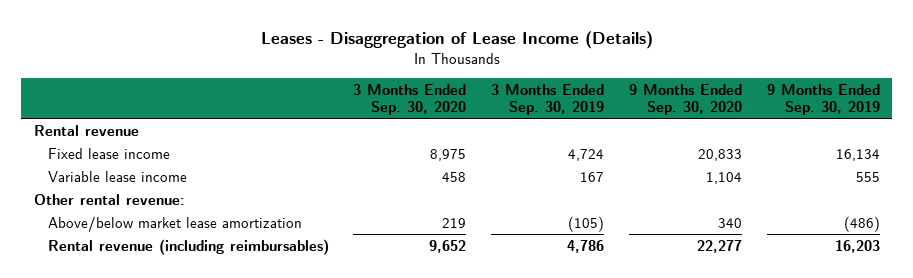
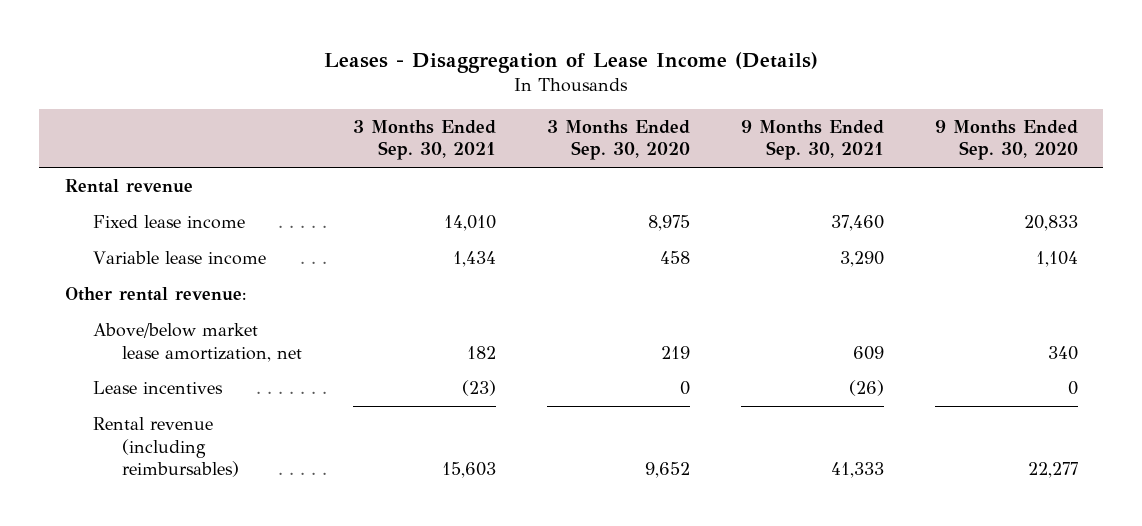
- | 3 Months Ended Sep. 30, 2020 | 3 Months Ended Sep. 30, 2019 | 9 Months Ended Sep. 30, 2020 | 9 Months Ended Sep. 30, 2019
+ | 3 Months Ended Sep. 30, 2021 | 3 Months Ended Sep. 30, 2020 | 9 Months Ended Sep. 30, 2021 | 9 Months Ended Sep. 30, 2020
- Above/below market lease amortization | 219 | (105) | 340 | (486)
+ Above/below market lease amortization, net | 182 | 219 | 609 | 340
+ Lease incentives | (23) | 0 | (26) | 0

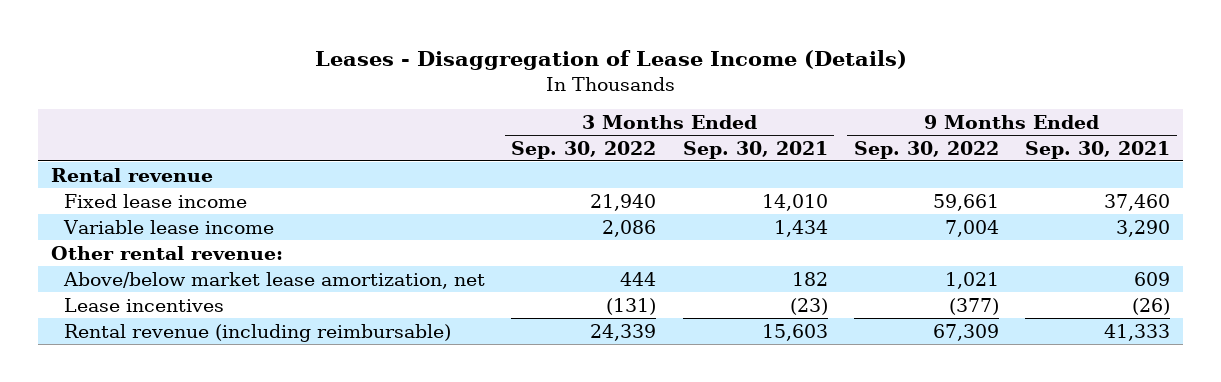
- | 3 Months Ended Sep. 30, 2021 | 3 Months Ended Sep. 30, 2020 | 9 Months Ended Sep. 30, 2021 | 9 Months Ended Sep. 30, 2020
+ | 3 Months Ended Sep. 30, 2022 | 3 Months Ended Sep. 30, 2021 | 9 Months Ended Sep. 30, 2022 | 9 Months Ended Sep. 30, 2021
- Rental revenue (including reimbursables) | 15,603 | 9,652 | 41,333 | 22,277
+ Rental revenue (including reimbursable) | 24,339 | 15,603 | 67,309 | 41,333

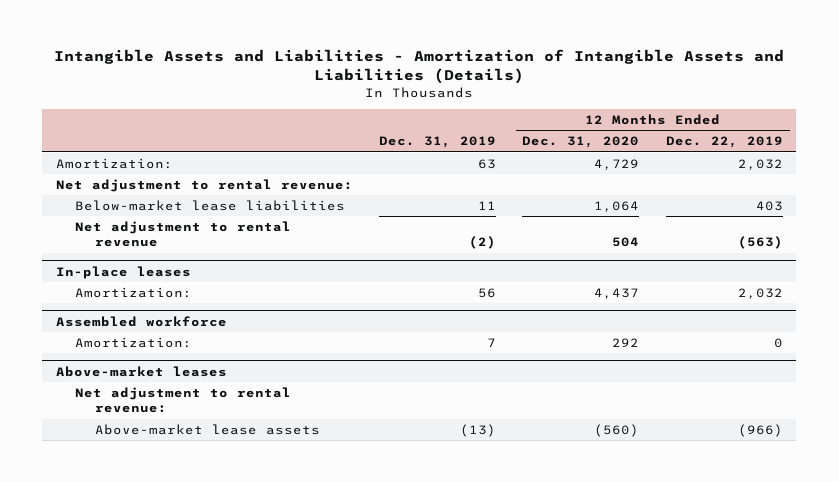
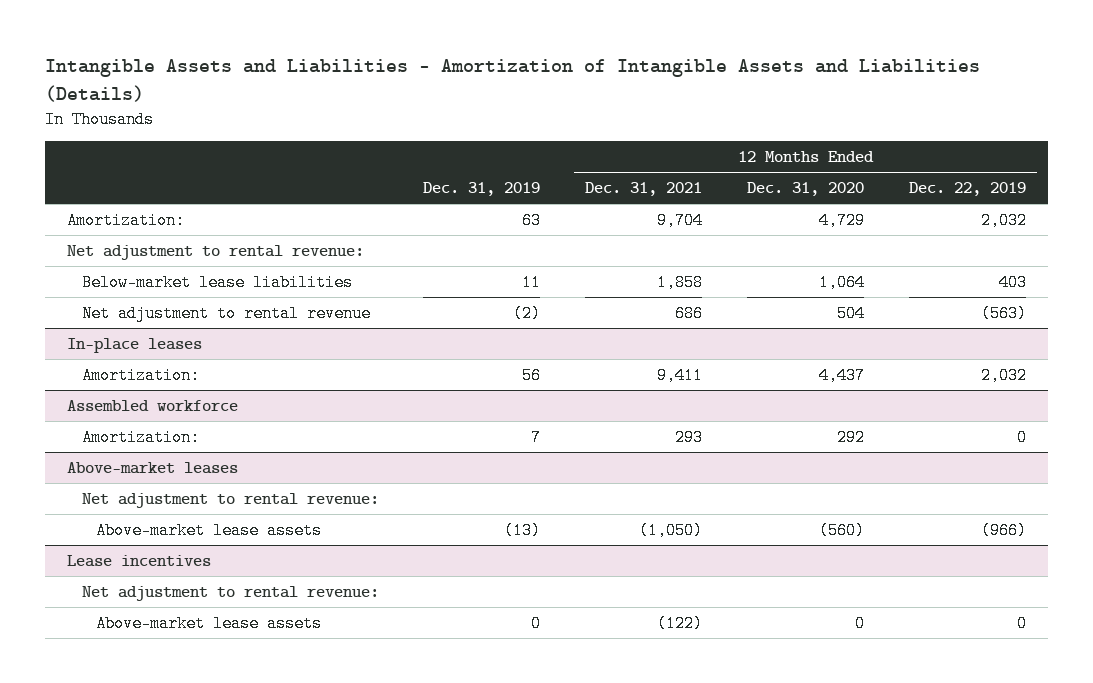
- | Dec. 31, 2019 | 12 Months Ended Dec. 31, 2020 | 12 Months Ended Dec. 22, 2019
+ | Dec. 31, 2019 | 12 Months Ended Dec. 31, 2021 | 12 Months Ended Dec. 31, 2020 | 12 Months Ended Dec. 22, 2019
+ Lease incentives
+ Net adjustment to rental revenue:
+ Above-market lease assets | 0 | (122) | 0 | 0

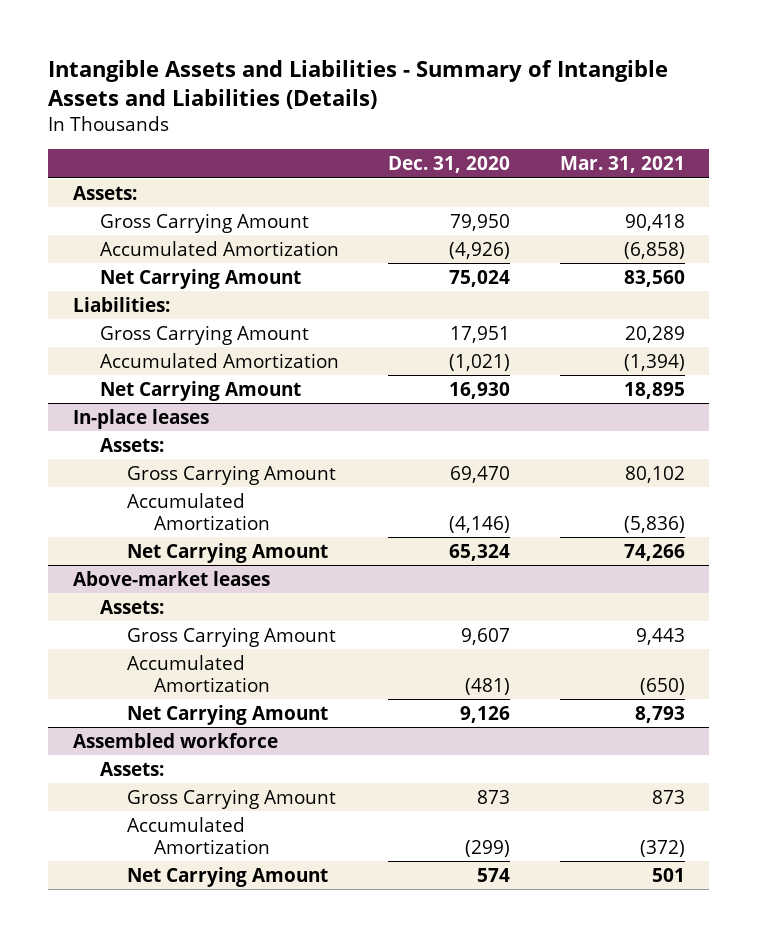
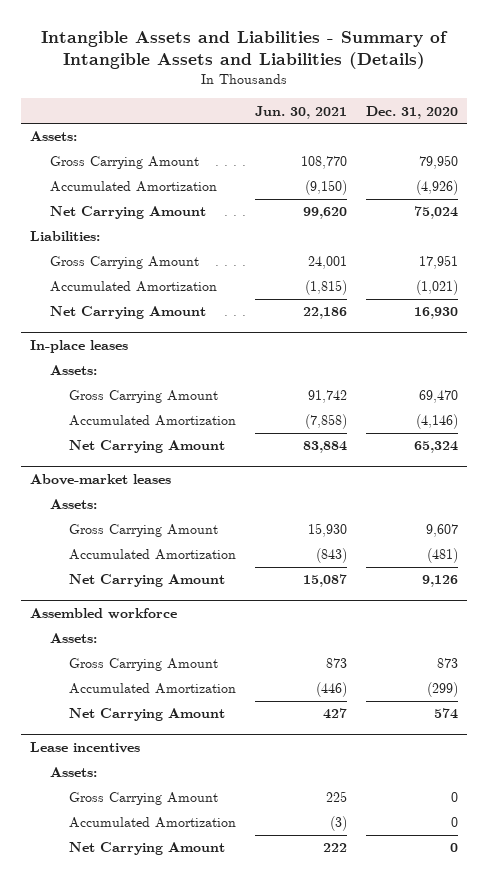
- | Dec. 31, 2020 | Mar. 31, 2021
+ | Jun. 30, 2021 | Dec. 31, 2020
+ Lease incentives
+ Assets:
+ Gross Carrying Amount | 225 | 0
+ Accumulated Amortization | (3) | 0
+ Net Carrying Amount | 222 | 0

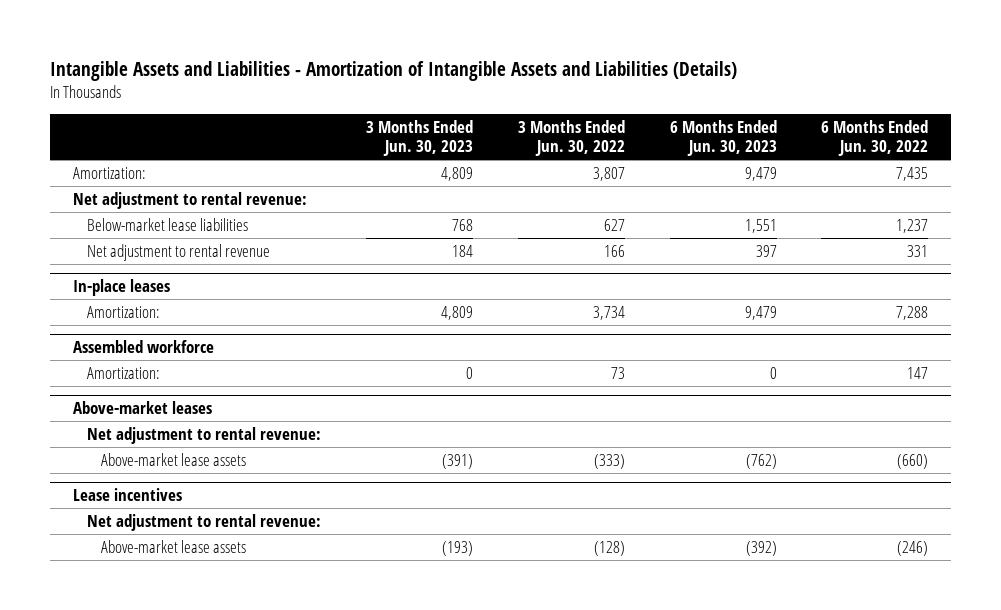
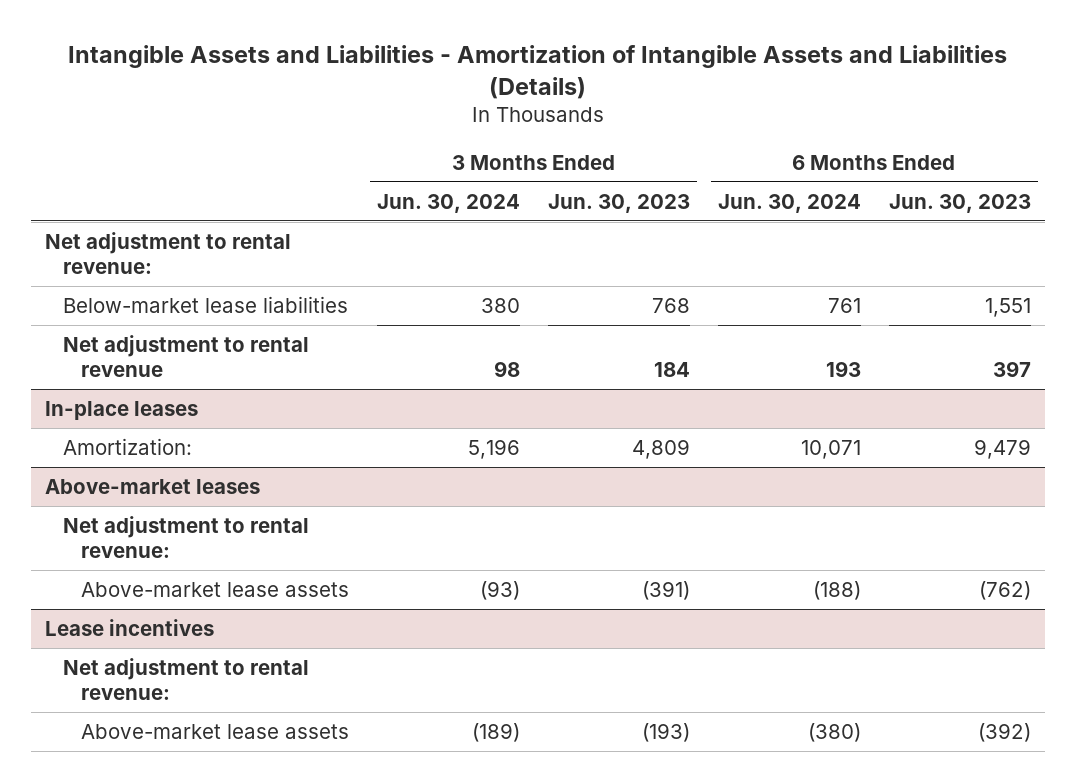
- | 3 Months Ended Jun. 30, 2023 | 3 Months Ended Jun. 30, 2022 | 6 Months Ended Jun. 30, 2023 | 6 Months Ended Jun. 30, 2022
+ | 3 Months Ended Jun. 30, 2024 | 3 Months Ended Jun. 30, 2023 | 6 Months Ended Jun. 30, 2024 | 6 Months Ended Jun. 30, 2023
- Amortization: | 4,809 | 3,807 | 9,479 | 7,435
- Assembled workforce
- Amortization: | 0 | 73 | 0 | 147

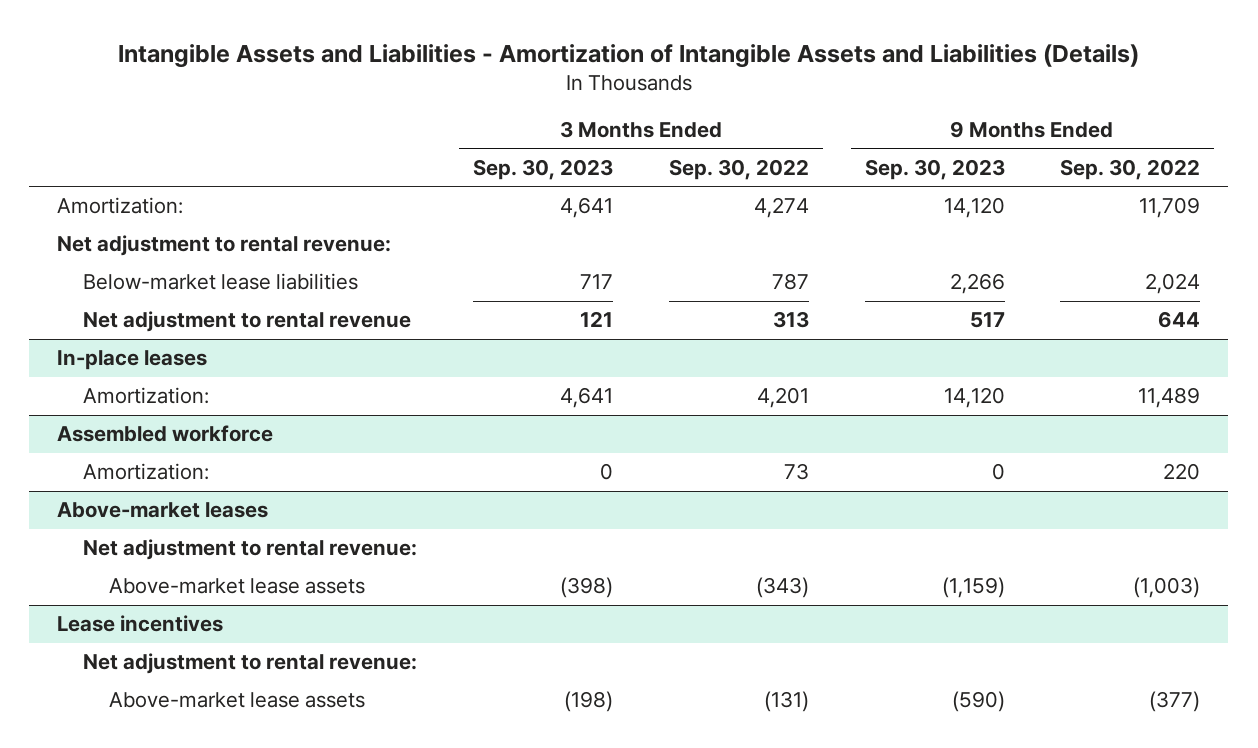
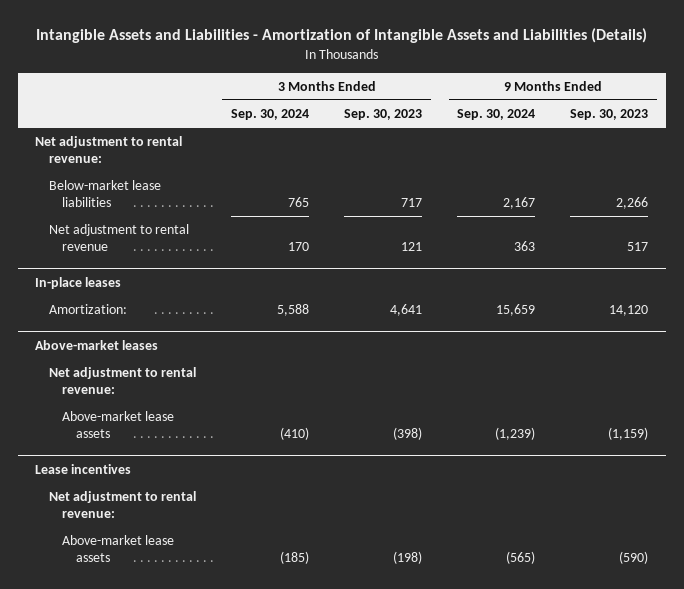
- | 3 Months Ended Sep. 30, 2023 | 3 Months Ended Sep. 30, 2022 | 9 Months Ended Sep. 30, 2023 | 9 Months Ended Sep. 30, 2022
+ | 3 Months Ended Sep. 30, 2024 | 3 Months Ended Sep. 30, 2023 | 9 Months Ended Sep. 30, 2024 | 9 Months Ended Sep. 30, 2023
- Amortization: | 4,641 | 4,274 | 14,120 | 11,709
- Assembled workforce
- Amortization: | 0 | 73 | 0 | 220

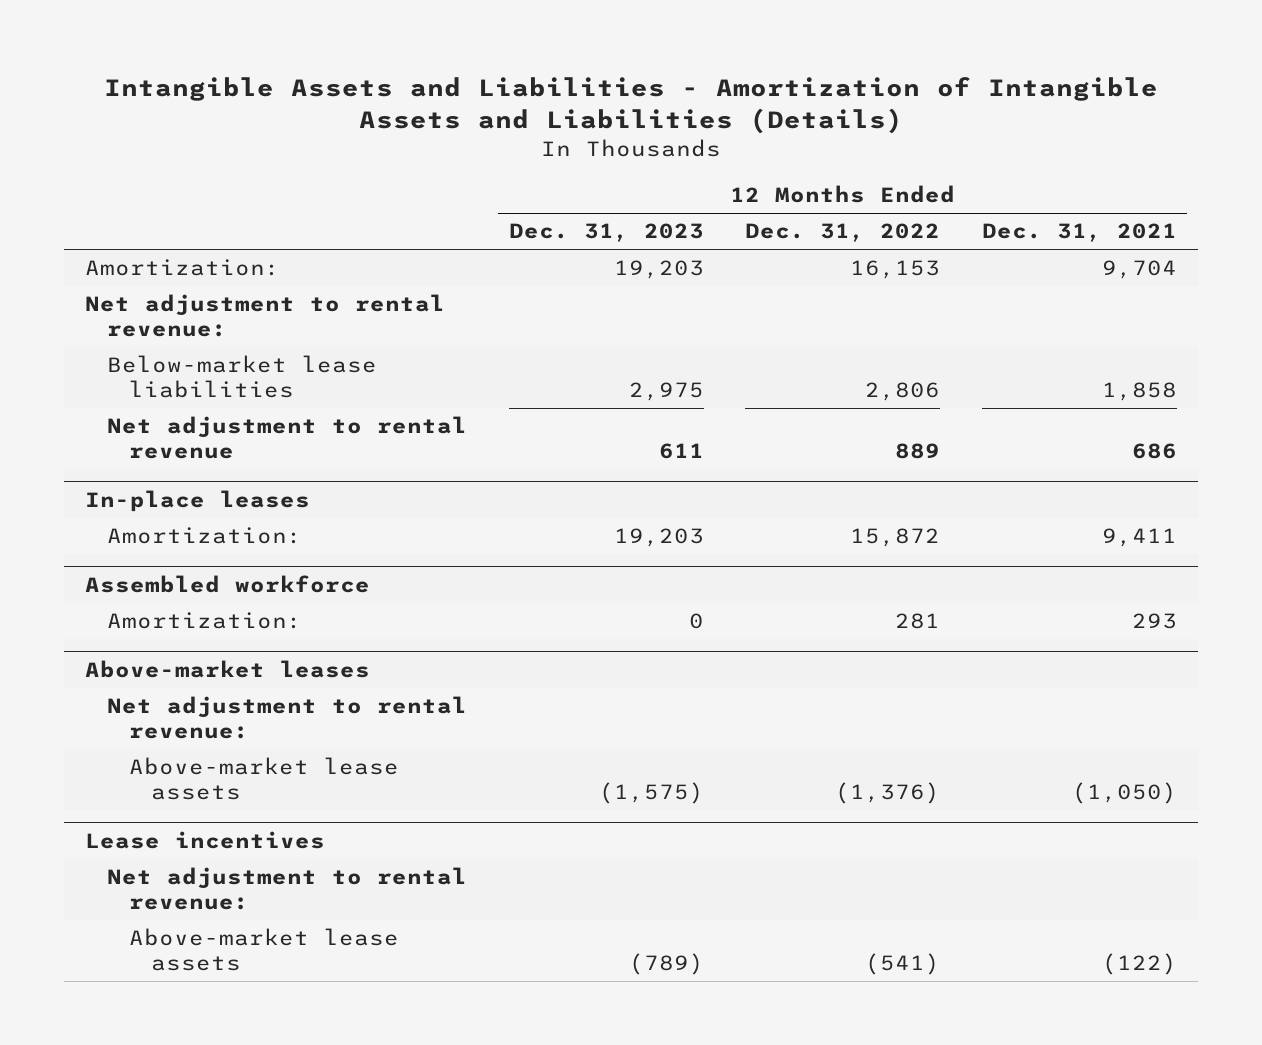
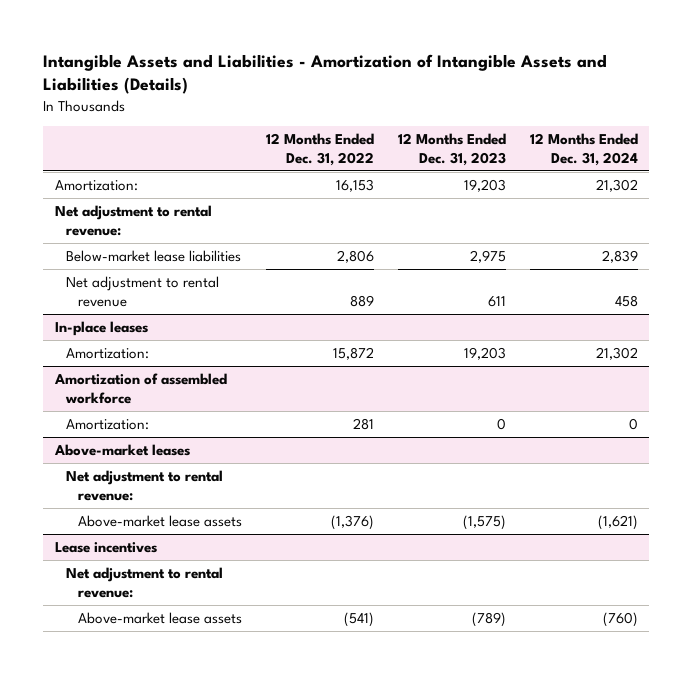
- | 12 Months Ended Dec. 31, 2023 | 12 Months Ended Dec. 31, 2022 | 12 Months Ended Dec. 31, 2021
+ | 12 Months Ended Dec. 31, 2022 | 12 Months Ended Dec. 31, 2023 | 12 Months Ended Dec. 31, 2024
- Assembled workforce
+ Amortization of assembled workforce

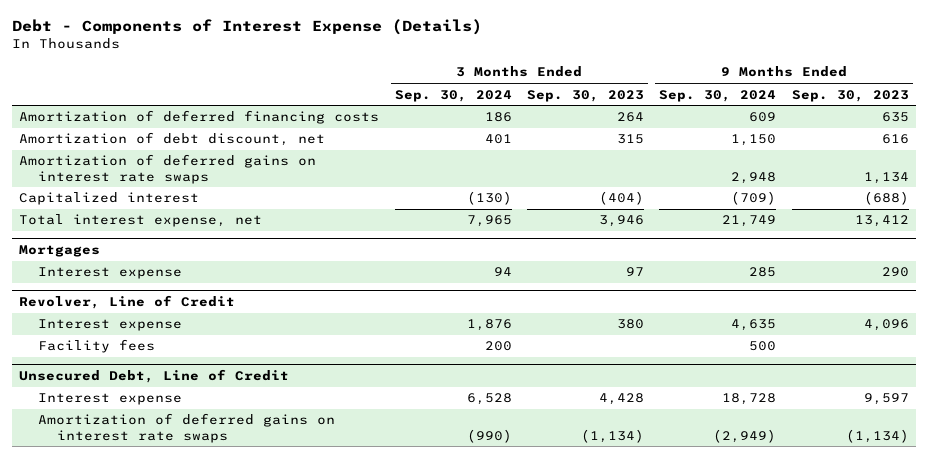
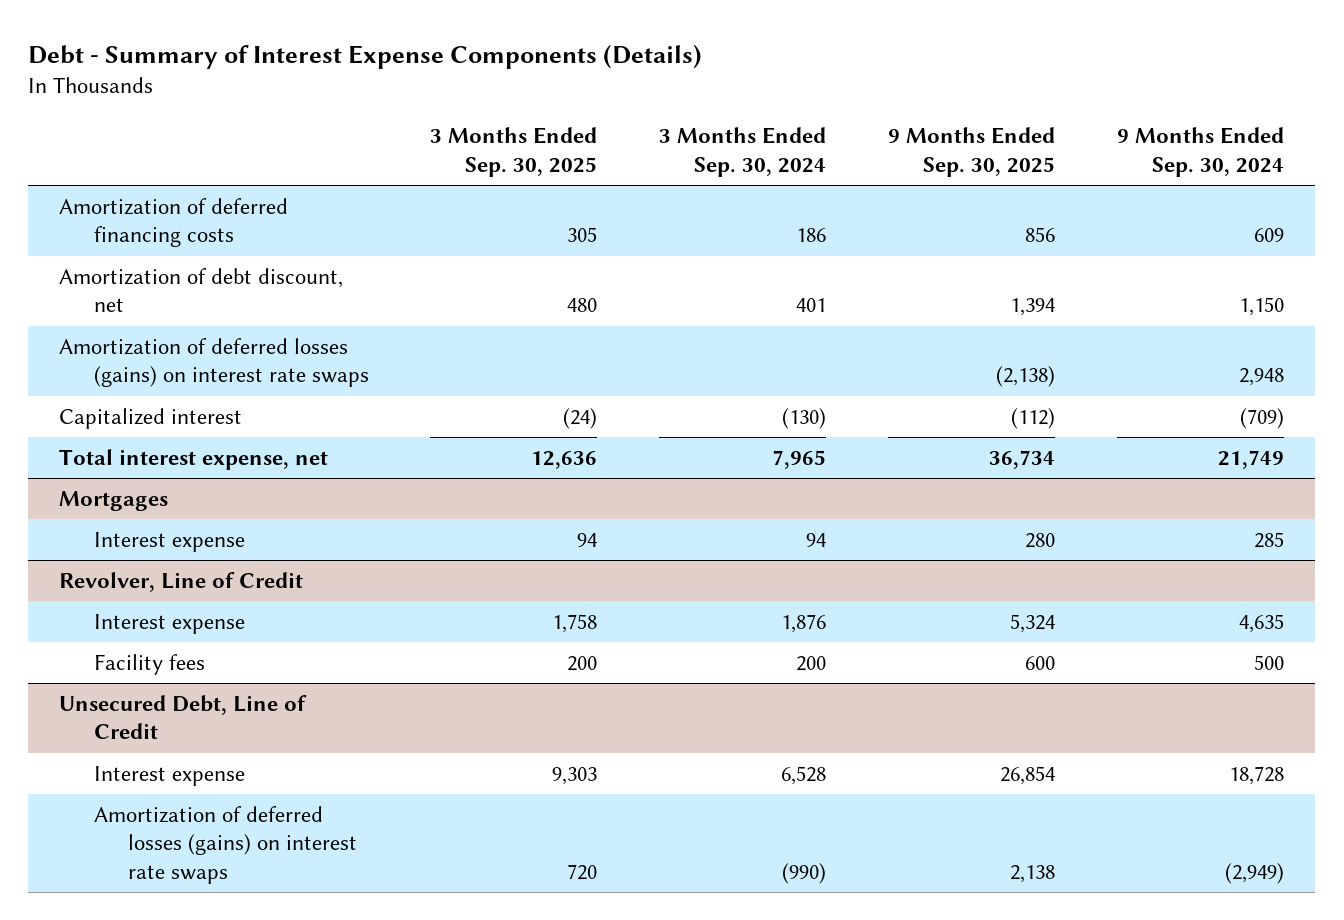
- Debt - Components of Interest Expense (Details)
+ Debt - Summary of Interest Expense Components (Details)
- | 3 Months Ended Sep. 30, 2024 | 3 Months Ended Sep. 30, 2023 | 9 Months Ended Sep. 30, 2024 | 9 Months Ended Sep. 30, 2023
+ | 3 Months Ended Sep. 30, 2025 | 3 Months Ended Sep. 30, 2024 | 9 Months Ended Sep. 30, 2025 | 9 Months Ended Sep. 30, 2024
- Amortization of deferred gains on interest rate swaps | | | 2,948 | 1,134
+ Amortization of deferred losses (gains) on interest rate swaps | | | (2,138) | 2,948
@ Unsecured Debt, Line of Credit
- Amortization of deferred gains on interest rate swaps | (990) | (1,134) | (2,949) | (1,134)
+ Amortization of deferred losses (gains) on interest rate swaps | 720 | (990) | 2,138 | (2,949)

